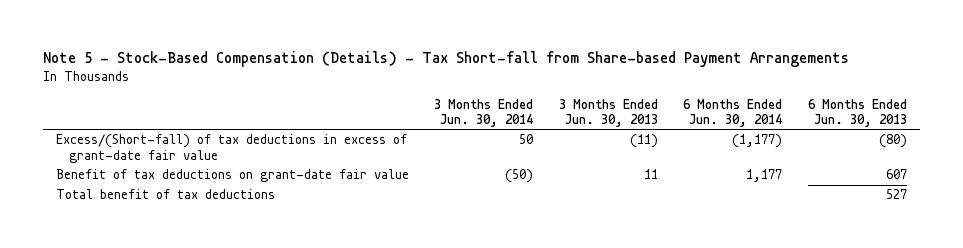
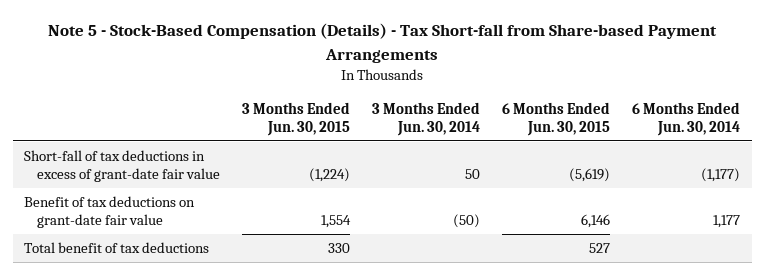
- | 3 Months Ended Jun. 30, 2014 | 3 Months Ended Jun. 30, 2013 | 6 Months Ended Jun. 30, 2014 | 6 Months Ended Jun. 30, 2013
+ | 3 Months Ended Jun. 30, 2015 | 3 Months Ended Jun. 30, 2014 | 6 Months Ended Jun. 30, 2015 | 6 Months Ended Jun. 30, 2014
- Excess/(Short-fall) of tax deductions in excess of grant-date fair value | 50 | (11) | (1,177) | (80)
+ Short-fall of tax deductions in excess of grant-date fair value | (1,224) | 50 | (5,619) | (1,177)

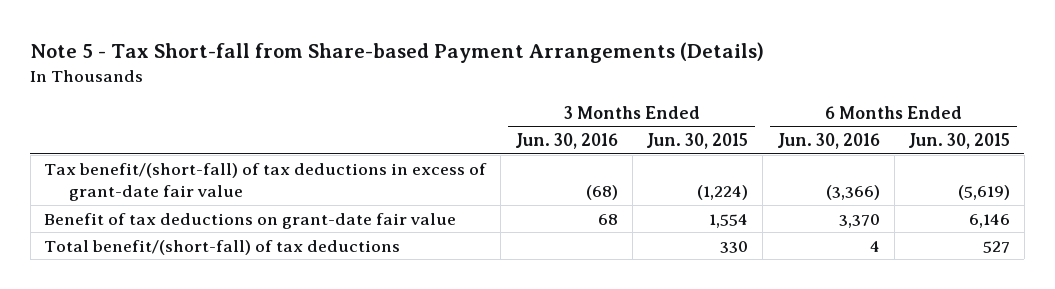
- Note 5 - Stock-Based Compensation (Details) - Tax Short-fall from Share-based Payment Arrangements
+ Note 5 - Tax Short-fall from Share-based Payment Arrangements (Details)
- | 3 Months Ended Jun. 30, 2015 | 3 Months Ended Jun. 30, 2014 | 6 Months Ended Jun. 30, 2015 | 6 Months Ended Jun. 30, 2014
+ | 3 Months Ended Jun. 30, 2016 | 3 Months Ended Jun. 30, 2015 | 6 Months Ended Jun. 30, 2016 | 6 Months Ended Jun. 30, 2015
- Short-fall of tax deductions in excess of grant-date fair value | (1,224) | 50 | (5,619) | (1,177)
+ Tax benefit/(short-fall) of tax deductions in excess of grant-date fair value | (68) | (1,224) | (3,366) | (5,619)
- Total benefit of tax deductions | 330 | | 527 |
+ Total benefit/(short-fall) of tax deductions | | 330 | 4 | 527

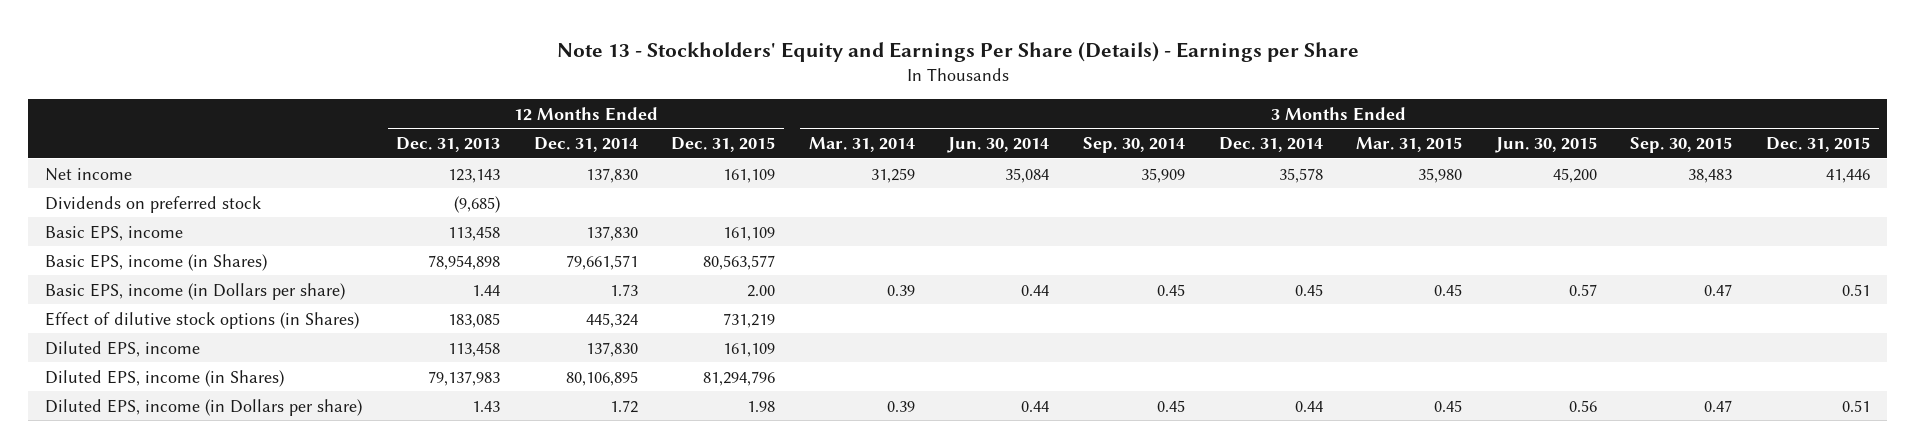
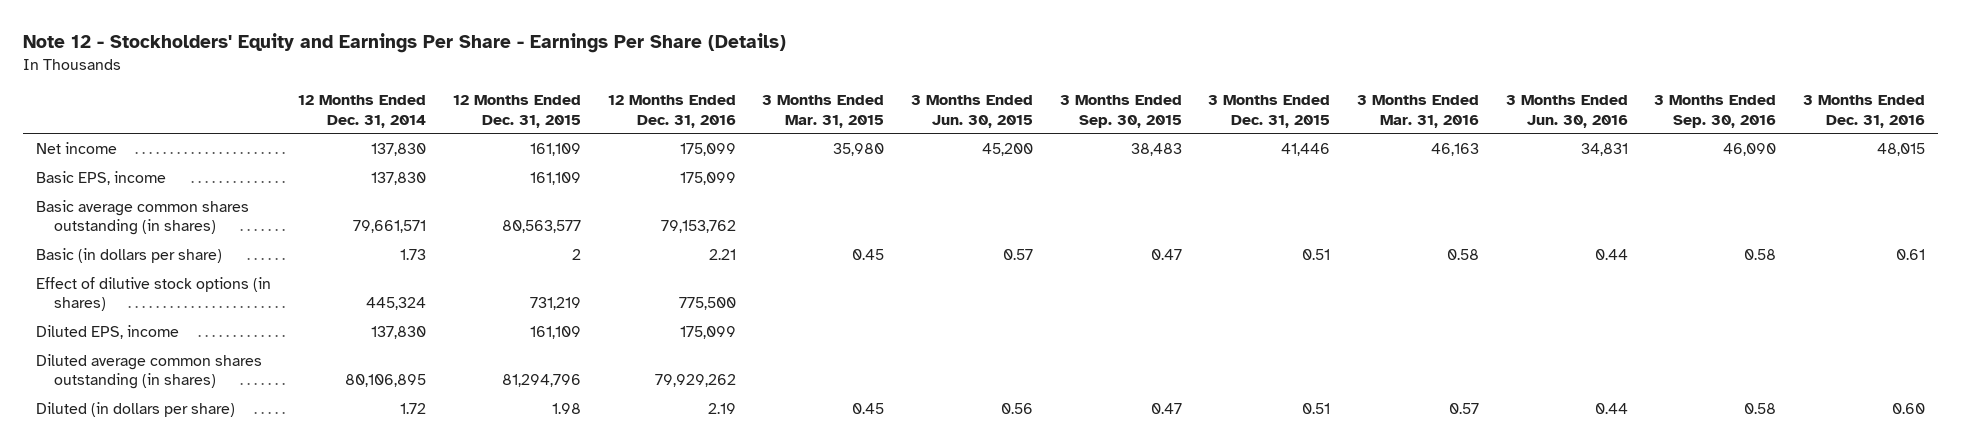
- Note 13 - Stockholders' Equity and Earnings Per Share (Details) - Earnings per Share
+ Note 12 - Stockholders' Equity and Earnings Per Share - Earnings Per Share (Details)
- | 12 Months Ended Dec. 31, 2013 | 12 Months Ended Dec. 31, 2014 | 12 Months Ended Dec. 31, 2015 | 3 Months Ended Mar. 31, 2014 | 3 Months Ended Jun. 30, 2014 | 3 Months Ended Sep. 30, 2014 | 3 Months Ended Dec. 31, 2014 | 3 Months Ended Mar. 31, 2015 | 3 Months Ended Jun. 30, 2015 | 3 Months Ended Sep. 30, 2015 | 3 Months Ended Dec. 31, 2015
+ | 12 Months Ended Dec. 31, 2014 | 12 Months Ended Dec. 31, 2015 | 12 Months Ended Dec. 31, 2016 | 3 Months Ended Mar. 31, 2015 | 3 Months Ended Jun. 30, 2015 | 3 Months Ended Sep. 30, 2015 | 3 Months Ended Dec. 31, 2015 | 3 Months Ended Mar. 31, 2016 | 3 Months Ended Jun. 30, 2016 | 3 Months Ended Sep. 30, 2016 | 3 Months Ended Dec. 31, 2016
- Dividends on preferred stock | (9,685) | | | | | | | | | |
- Basic EPS, income (in Shares) | 78,954,898 | 79,661,571 | 80,563,577 | | | | | | | |
- Basic EPS, income (in Dollars per share) | 1.44 | 1.73 | 2.00 | 0.39 | 0.44 | 0.45 | 0.45 | 0.45 | 0.57 | 0.47 | 0.51
- Effect of dilutive stock options (in Shares) | 183,085 | 445,324 | 731,219 | | | | | | | |
+ Basic average common shares outstanding (in shares) | 79,661,571 | 80,563,577 | 79,153,762 | | | | | | | |
+ Basic (in dollars per share) | 1.73 | 2 | 2.21 | 0.45 | 0.57 | 0.47 | 0.51 | 0.58 | 0.44 | 0.58 | 0.61
+ Effect of dilutive stock options (in shares) | 445,324 | 731,219 | 775,500 | | | | | | | |
- Diluted EPS, income (in Shares) | 79,137,983 | 80,106,895 | 81,294,796 | | | | | | | |
- Diluted EPS, income (in Dollars per share) | 1.43 | 1.72 | 1.98 | 0.39 | 0.44 | 0.45 | 0.44 | 0.45 | 0.56 | 0.47 | 0.51
+ Diluted average common shares outstanding (in shares) | 80,106,895 | 81,294,796 | 79,929,262 | | | | | | | |
+ Diluted (in dollars per share) | 1.72 | 1.98 | 2.19 | 0.45 | 0.56 | 0.47 | 0.51 | 0.57 | 0.44 | 0.58 | 0.60

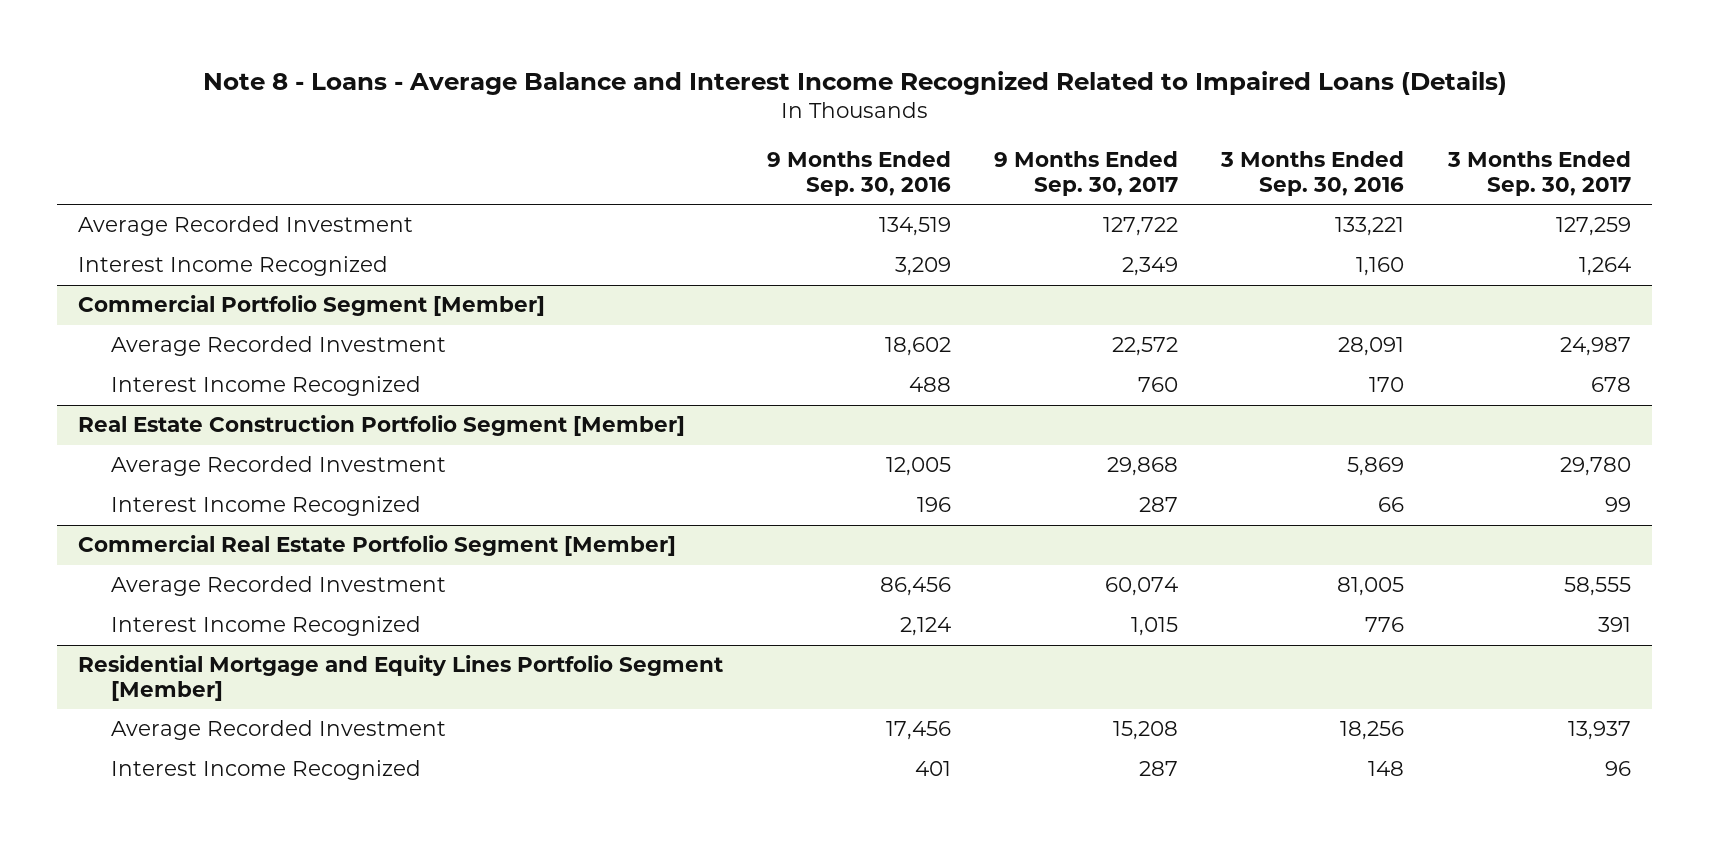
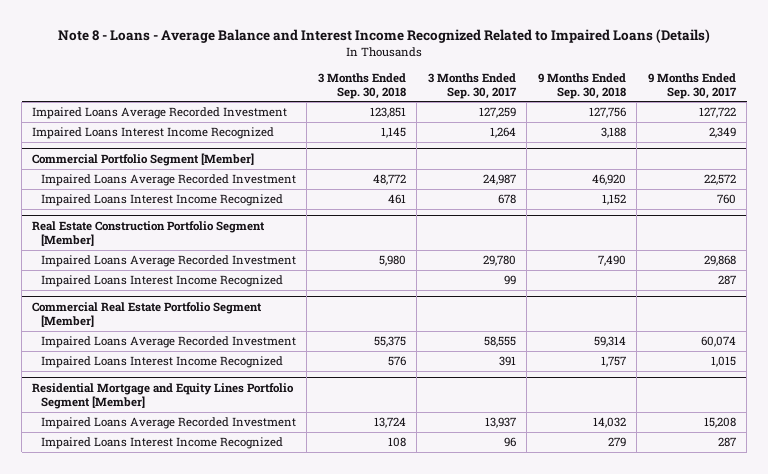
- | 9 Months Ended Sep. 30, 2016 | 9 Months Ended Sep. 30, 2017 | 3 Months Ended Sep. 30, 2016 | 3 Months Ended Sep. 30, 2017
+ | 3 Months Ended Sep. 30, 2018 | 3 Months Ended Sep. 30, 2017 | 9 Months Ended Sep. 30, 2018 | 9 Months Ended Sep. 30, 2017
- Average Recorded Investment | 134,519 | 127,722 | 133,221 | 127,259
- Interest Income Recognized | 3,209 | 2,349 | 1,160 | 1,264
+ Impaired Loans Average Recorded Investment | 123,851 | 127,259 | 127,756 | 127,722
+ Impaired Loans Interest Income Recognized | 1,145 | 1,264 | 3,188 | 2,349
@ Commercial Portfolio Segment [Member]
- Average Recorded Investment | 18,602 | 22,572 | 28,091 | 24,987
- Interest Income Recognized | 488 | 760 | 170 | 678
+ Impaired Loans Average Recorded Investment | 48,772 | 24,987 | 46,920 | 22,572
+ Impaired Loans Interest Income Recognized | 461 | 678 | 1,152 | 760
@ Real Estate Construction Portfolio Segment [Member]
- Average Recorded Investment | 12,005 | 29,868 | 5,869 | 29,780
- Interest Income Recognized | 196 | 287 | 66 | 99
+ Impaired Loans Average Recorded Investment | 5,980 | 29,780 | 7,490 | 29,868
+ Impaired Loans Interest Income Recognized | | 99 | | 287
@ Commercial Real Estate Portfolio Segment [Member]
- Average Recorded Investment | 86,456 | 60,074 | 81,005 | 58,555
- Interest Income Recognized | 2,124 | 1,015 | 776 | 391
+ Impaired Loans Average Recorded Investment | 55,375 | 58,555 | 59,314 | 60,074
+ Impaired Loans Interest Income Recognized | 576 | 391 | 1,757 | 1,015
@ Residential Mortgage and Equity Lines Portfolio Segment [Member]
- Average Recorded Investment | 17,456 | 15,208 | 18,256 | 13,937
- Interest Income Recognized | 401 | 287 | 148 | 96
+ Impaired Loans Average Recorded Investment | 13,724 | 13,937 | 14,032 | 15,208
+ Impaired Loans Interest Income Recognized | 108 | 96 | 279 | 287

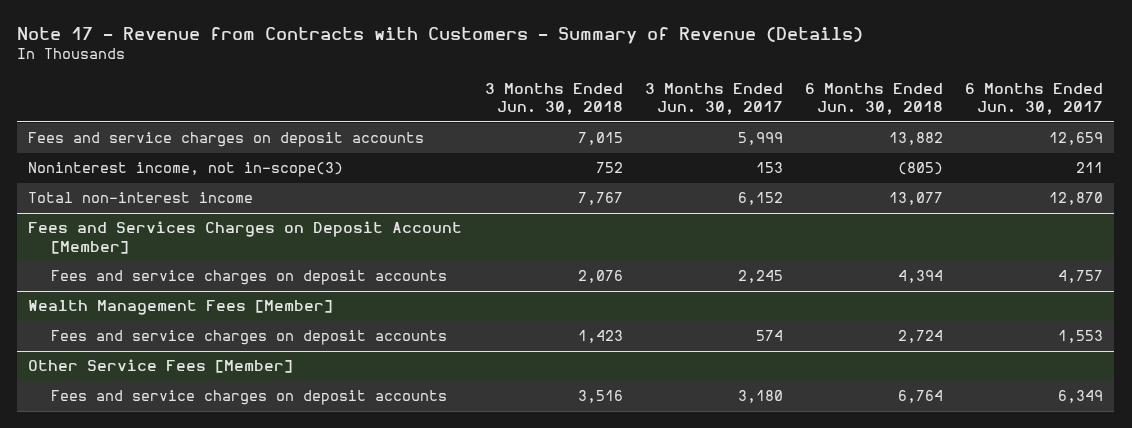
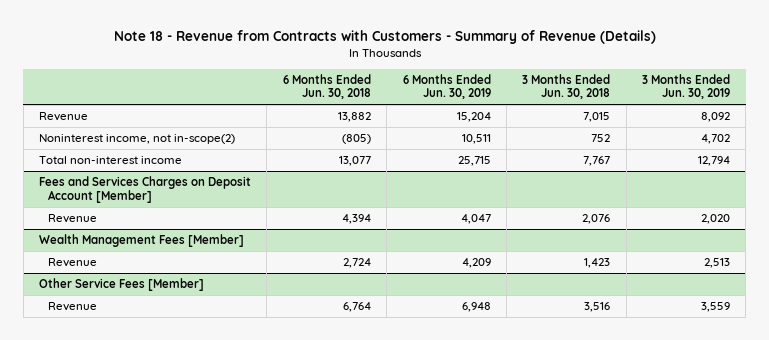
- Note 17 - Revenue from Contracts with Customers - Summary of Revenue (Details)
+ Note 18 - Revenue from Contracts with Customers - Summary of Revenue (Details)
- | 3 Months Ended Jun. 30, 2018 | 3 Months Ended Jun. 30, 2017 | 6 Months Ended Jun. 30, 2018 | 6 Months Ended Jun. 30, 2017
+ | 6 Months Ended Jun. 30, 2018 | 6 Months Ended Jun. 30, 2019 | 3 Months Ended Jun. 30, 2018 | 3 Months Ended Jun. 30, 2019
- Fees and service charges on deposit accounts | 7,015 | 5,999 | 13,882 | 12,659
- Noninterest income, not in-scope(3) | 752 | 153 | (805) | 211
+ Revenue | 13,882 | 15,204 | 7,015 | 8,092
+ Noninterest income, not in-scope(2) | (805) | 10,511 | 752 | 4,702
@ Fees and Services Charges on Deposit Account [Member]
- Fees and service charges on deposit accounts | 2,076 | 2,245 | 4,394 | 4,757
+ Revenue | 4,394 | 4,047 | 2,076 | 2,020
@ Wealth Management Fees [Member]
- Fees and service charges on deposit accounts | 1,423 | 574 | 2,724 | 1,553
+ Revenue | 2,724 | 4,209 | 1,423 | 2,513
@ Other Service Fees [Member]
- Fees and service charges on deposit accounts | 3,516 | 3,180 | 6,764 | 6,349
+ Revenue | 6,764 | 6,948 | 3,516 | 3,559

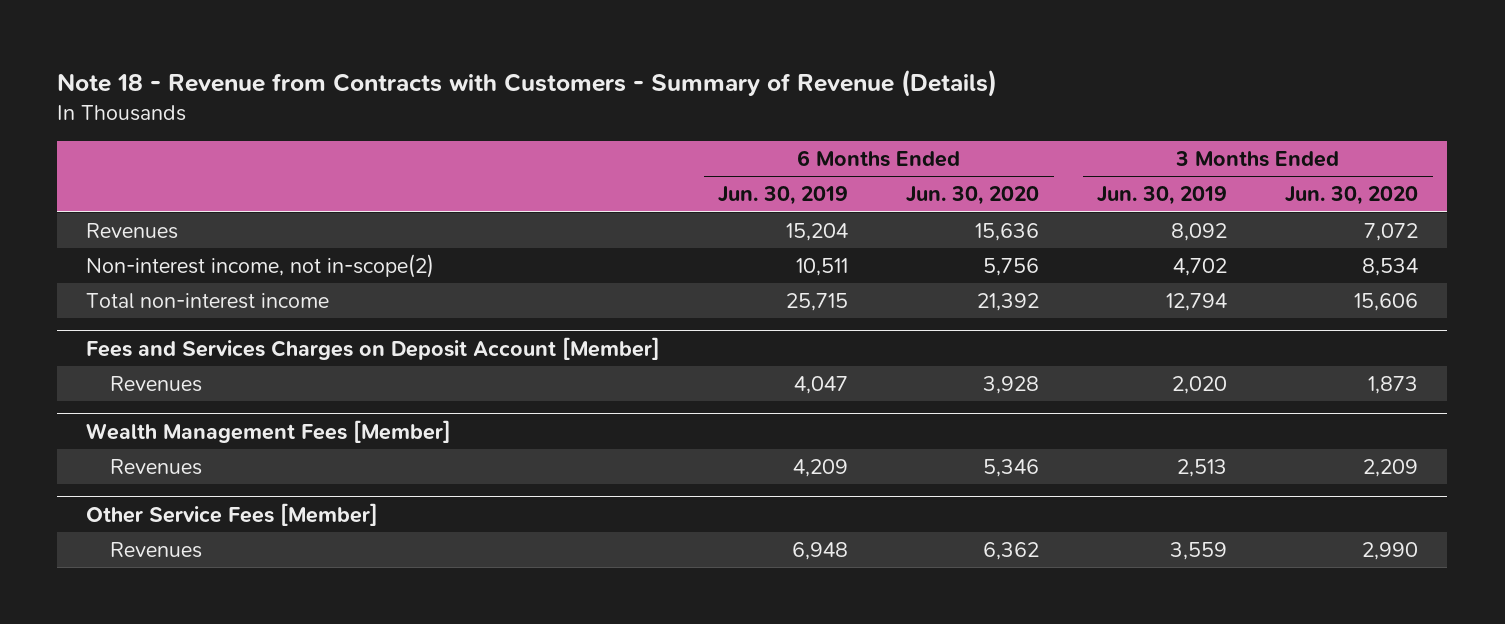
- | 6 Months Ended Jun. 30, 2018 | 6 Months Ended Jun. 30, 2019 | 3 Months Ended Jun. 30, 2018 | 3 Months Ended Jun. 30, 2019
+ | 6 Months Ended Jun. 30, 2019 | 6 Months Ended Jun. 30, 2020 | 3 Months Ended Jun. 30, 2019 | 3 Months Ended Jun. 30, 2020
- Revenue | 13,882 | 15,204 | 7,015 | 8,092
- Noninterest income, not in-scope(2) | (805) | 10,511 | 752 | 4,702
+ Revenues | 15,204 | 15,636 | 8,092 | 7,072
+ Non-interest income, not in-scope(2) | 10,511 | 5,756 | 4,702 | 8,534
@ Fees and Services Charges on Deposit Account [Member]
- Revenue | 4,394 | 4,047 | 2,076 | 2,020
+ Revenues | 4,047 | 3,928 | 2,020 | 1,873
@ Wealth Management Fees [Member]
- Revenue | 2,724 | 4,209 | 1,423 | 2,513
+ Revenues | 4,209 | 5,346 | 2,513 | 2,209
@ Other Service Fees [Member]
- Revenue | 6,764 | 6,948 | 3,516 | 3,559
+ Revenues | 6,948 | 6,362 | 3,559 | 2,990

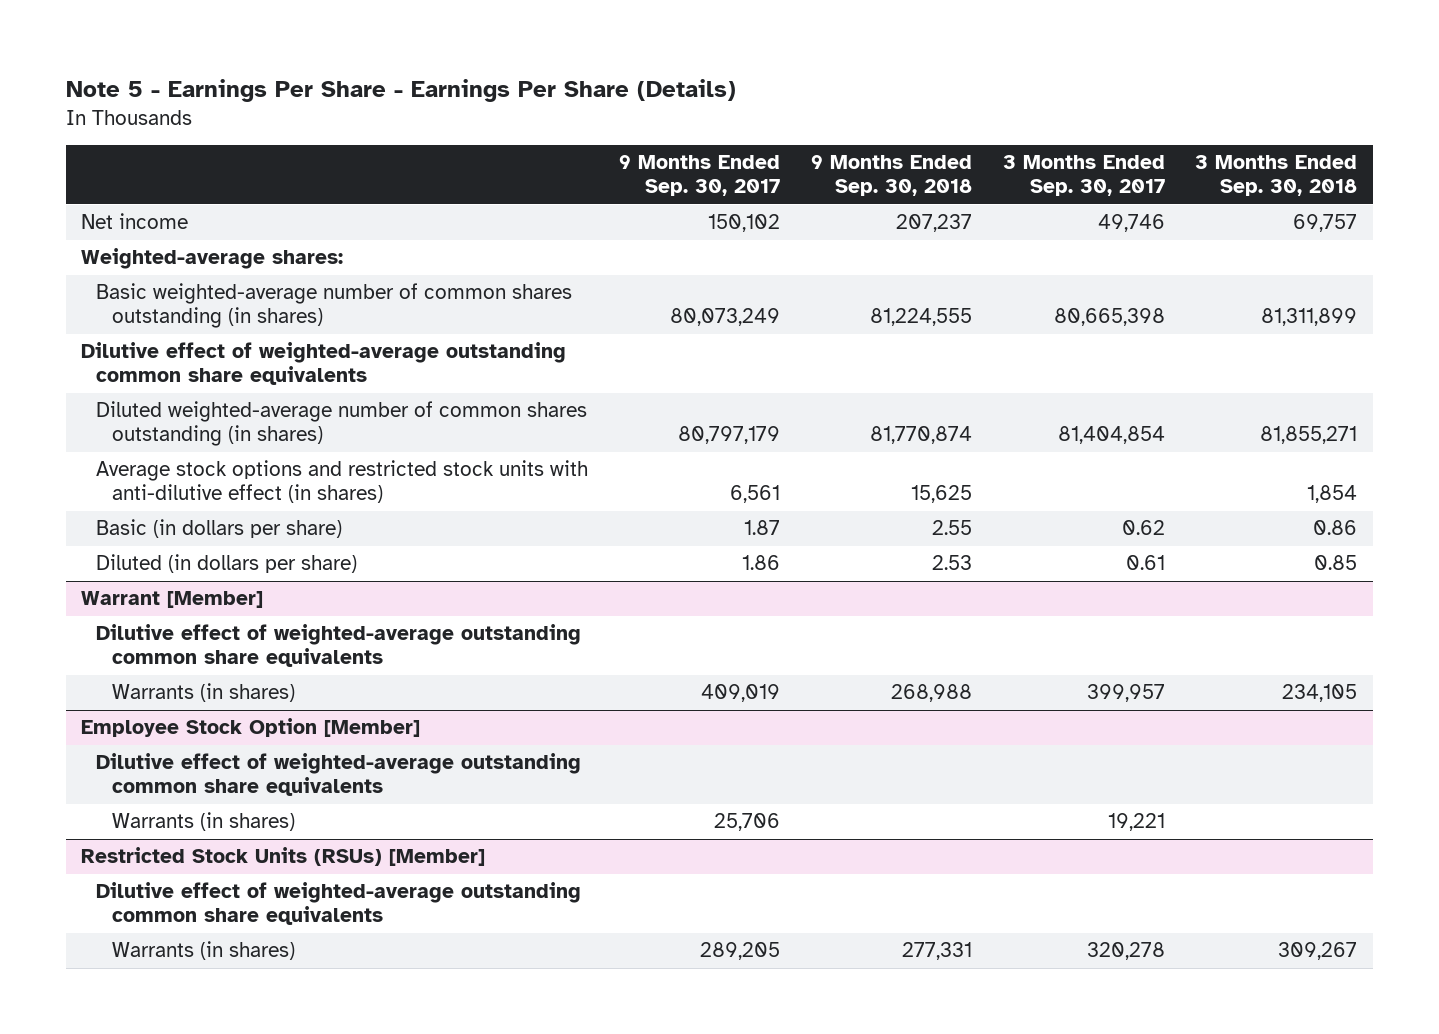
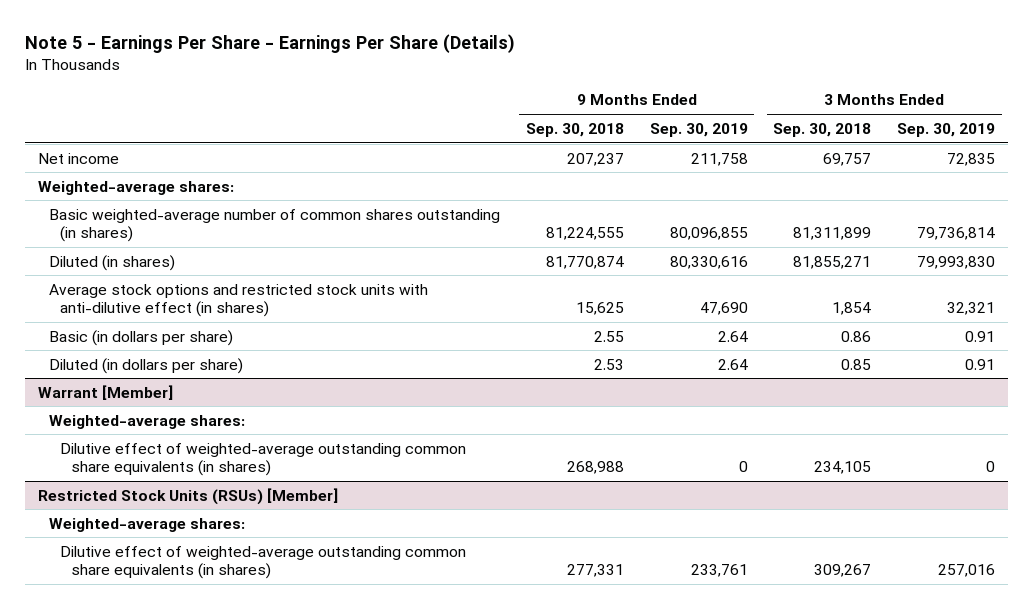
- | 9 Months Ended Sep. 30, 2017 | 9 Months Ended Sep. 30, 2018 | 3 Months Ended Sep. 30, 2017 | 3 Months Ended Sep. 30, 2018
+ | 9 Months Ended Sep. 30, 2018 | 9 Months Ended Sep. 30, 2019 | 3 Months Ended Sep. 30, 2018 | 3 Months Ended Sep. 30, 2019
- Dilutive effect of weighted-average outstanding common share equivalents
- Diluted weighted-average number of common shares outstanding (in shares) | 80,797,179 | 81,770,874 | 81,404,854 | 81,855,271
+ Diluted (in shares) | 81,770,874 | 80,330,616 | 81,855,271 | 79,993,830
@ Warrant [Member]
- Dilutive effect of weighted-average outstanding common share equivalents
- Warrants (in shares) | 409,019 | 268,988 | 399,957 | 234,105
- Employee Stock Option [Member]
- Dilutive effect of weighted-average outstanding common share equivalents
- Warrants (in shares) | 25,706 | | 19,221 |
@ Warrant [Member]
+ Weighted-average shares:
+ Dilutive effect of weighted-average outstanding common share equivalents (in shares) | 268,988 | 0 | 234,105 | 0
@ Restricted Stock Units (RSUs) [Member]
- Dilutive effect of weighted-average outstanding common share equivalents
- Warrants (in shares) | 289,205 | 277,331 | 320,278 | 309,267
+ Weighted-average shares:
+ Dilutive effect of weighted-average outstanding common share equivalents (in shares) | 277,331 | 233,761 | 309,267 | 257,016

